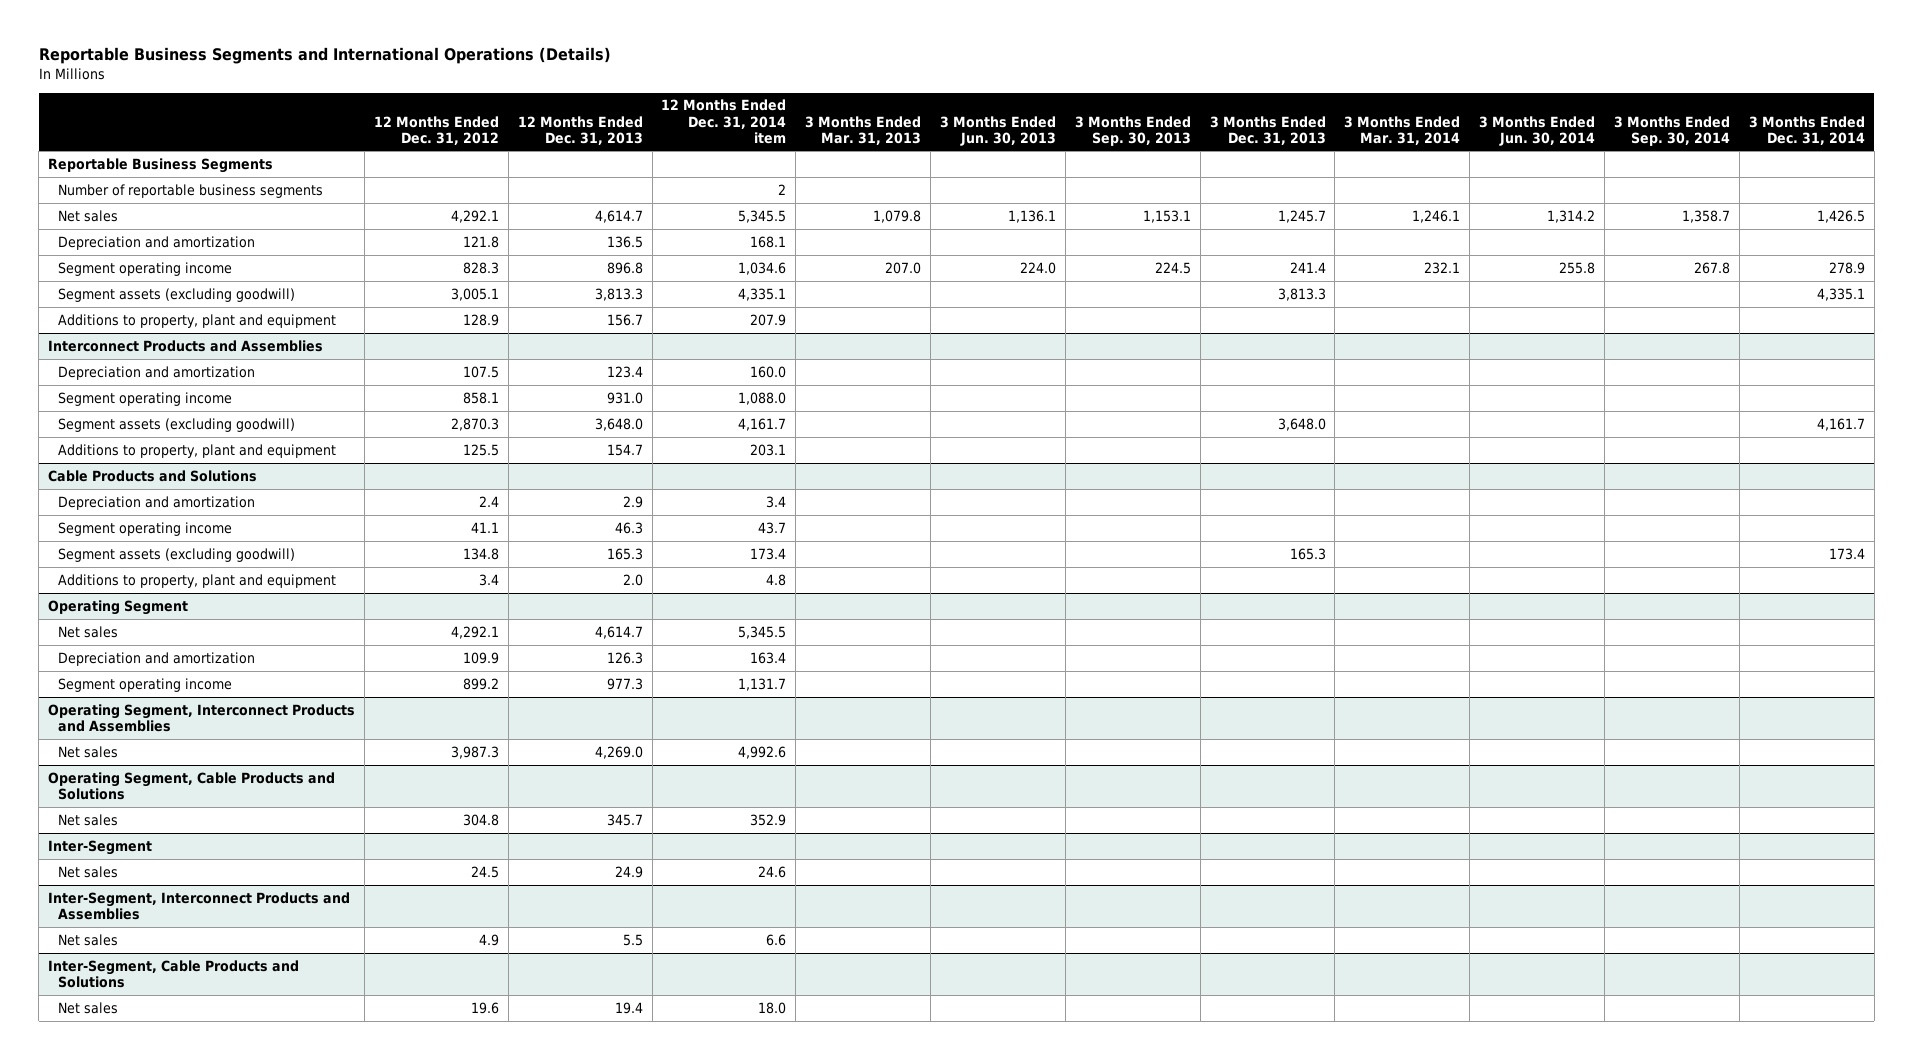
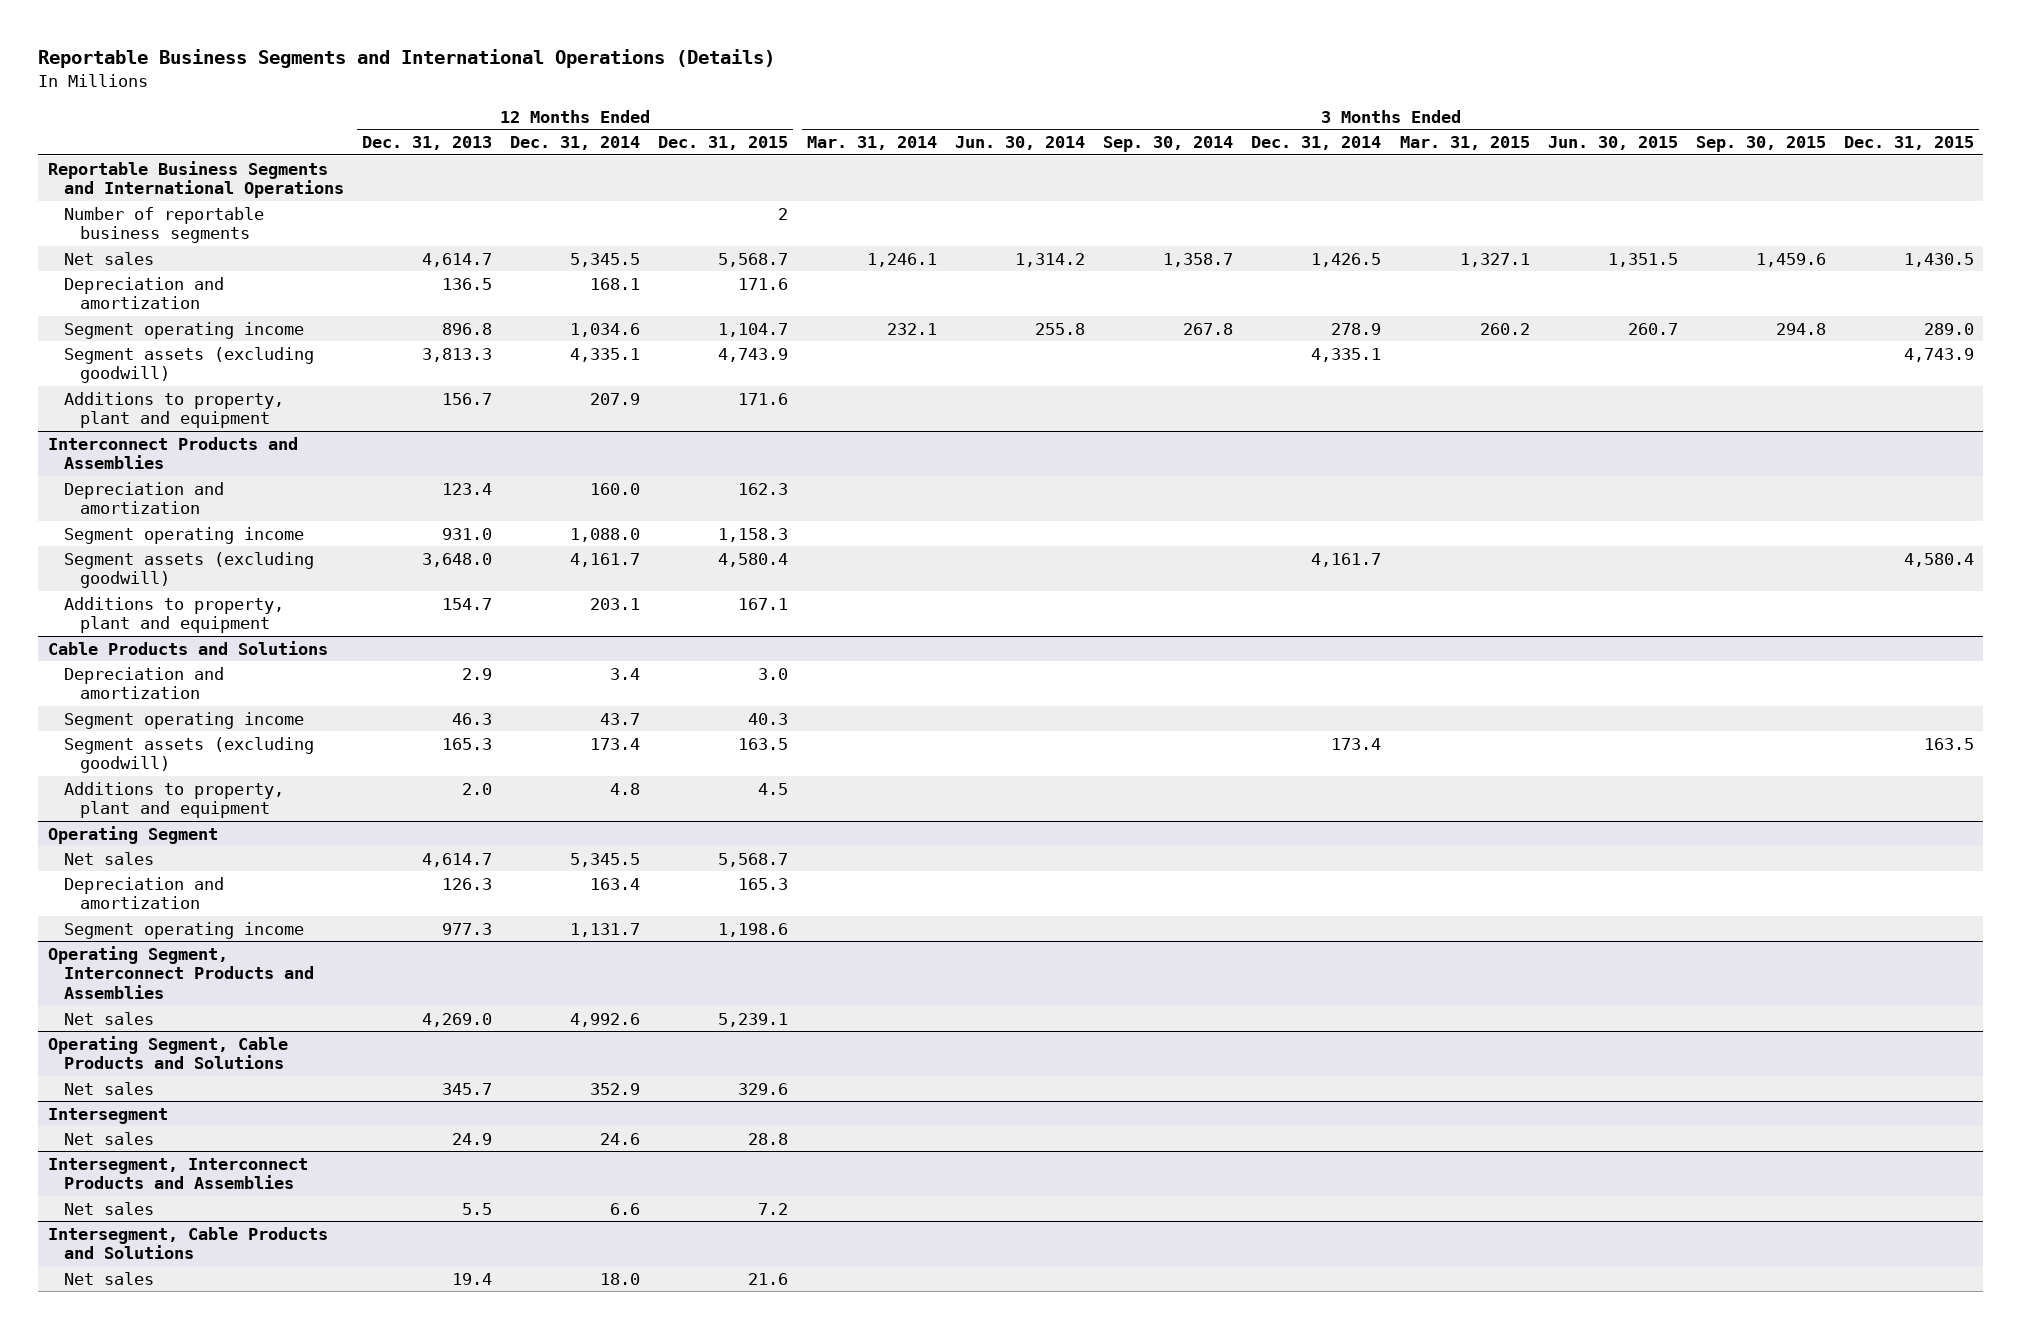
- | 12 Months Ended Dec. 31, 2012 | 12 Months Ended Dec. 31, 2013 | 12 Months Ended Dec. 31, 2014 item | 3 Months Ended Mar. 31, 2013 | 3 Months Ended Jun. 30, 2013 | 3 Months Ended Sep. 30, 2013 | 3 Months Ended Dec. 31, 2013 | 3 Months Ended Mar. 31, 2014 | 3 Months Ended Jun. 30, 2014 | 3 Months Ended Sep. 30, 2014 | 3 Months Ended Dec. 31, 2014
+ | 12 Months Ended Dec. 31, 2013 | 12 Months Ended Dec. 31, 2014 | 12 Months Ended Dec. 31, 2015 | 3 Months Ended Mar. 31, 2014 | 3 Months Ended Jun. 30, 2014 | 3 Months Ended Sep. 30, 2014 | 3 Months Ended Dec. 31, 2014 | 3 Months Ended Mar. 31, 2015 | 3 Months Ended Jun. 30, 2015 | 3 Months Ended Sep. 30, 2015 | 3 Months Ended Dec. 31, 2015
- Reportable Business Segments
+ Reportable Business Segments and International Operations
- Inter-Segment
+ Intersegment
- Inter-Segment, Interconnect Products and Assemblies
+ Intersegment, Interconnect Products and Assemblies
- Inter-Segment, Cable Products and Solutions
+ Intersegment, Cable Products and Solutions

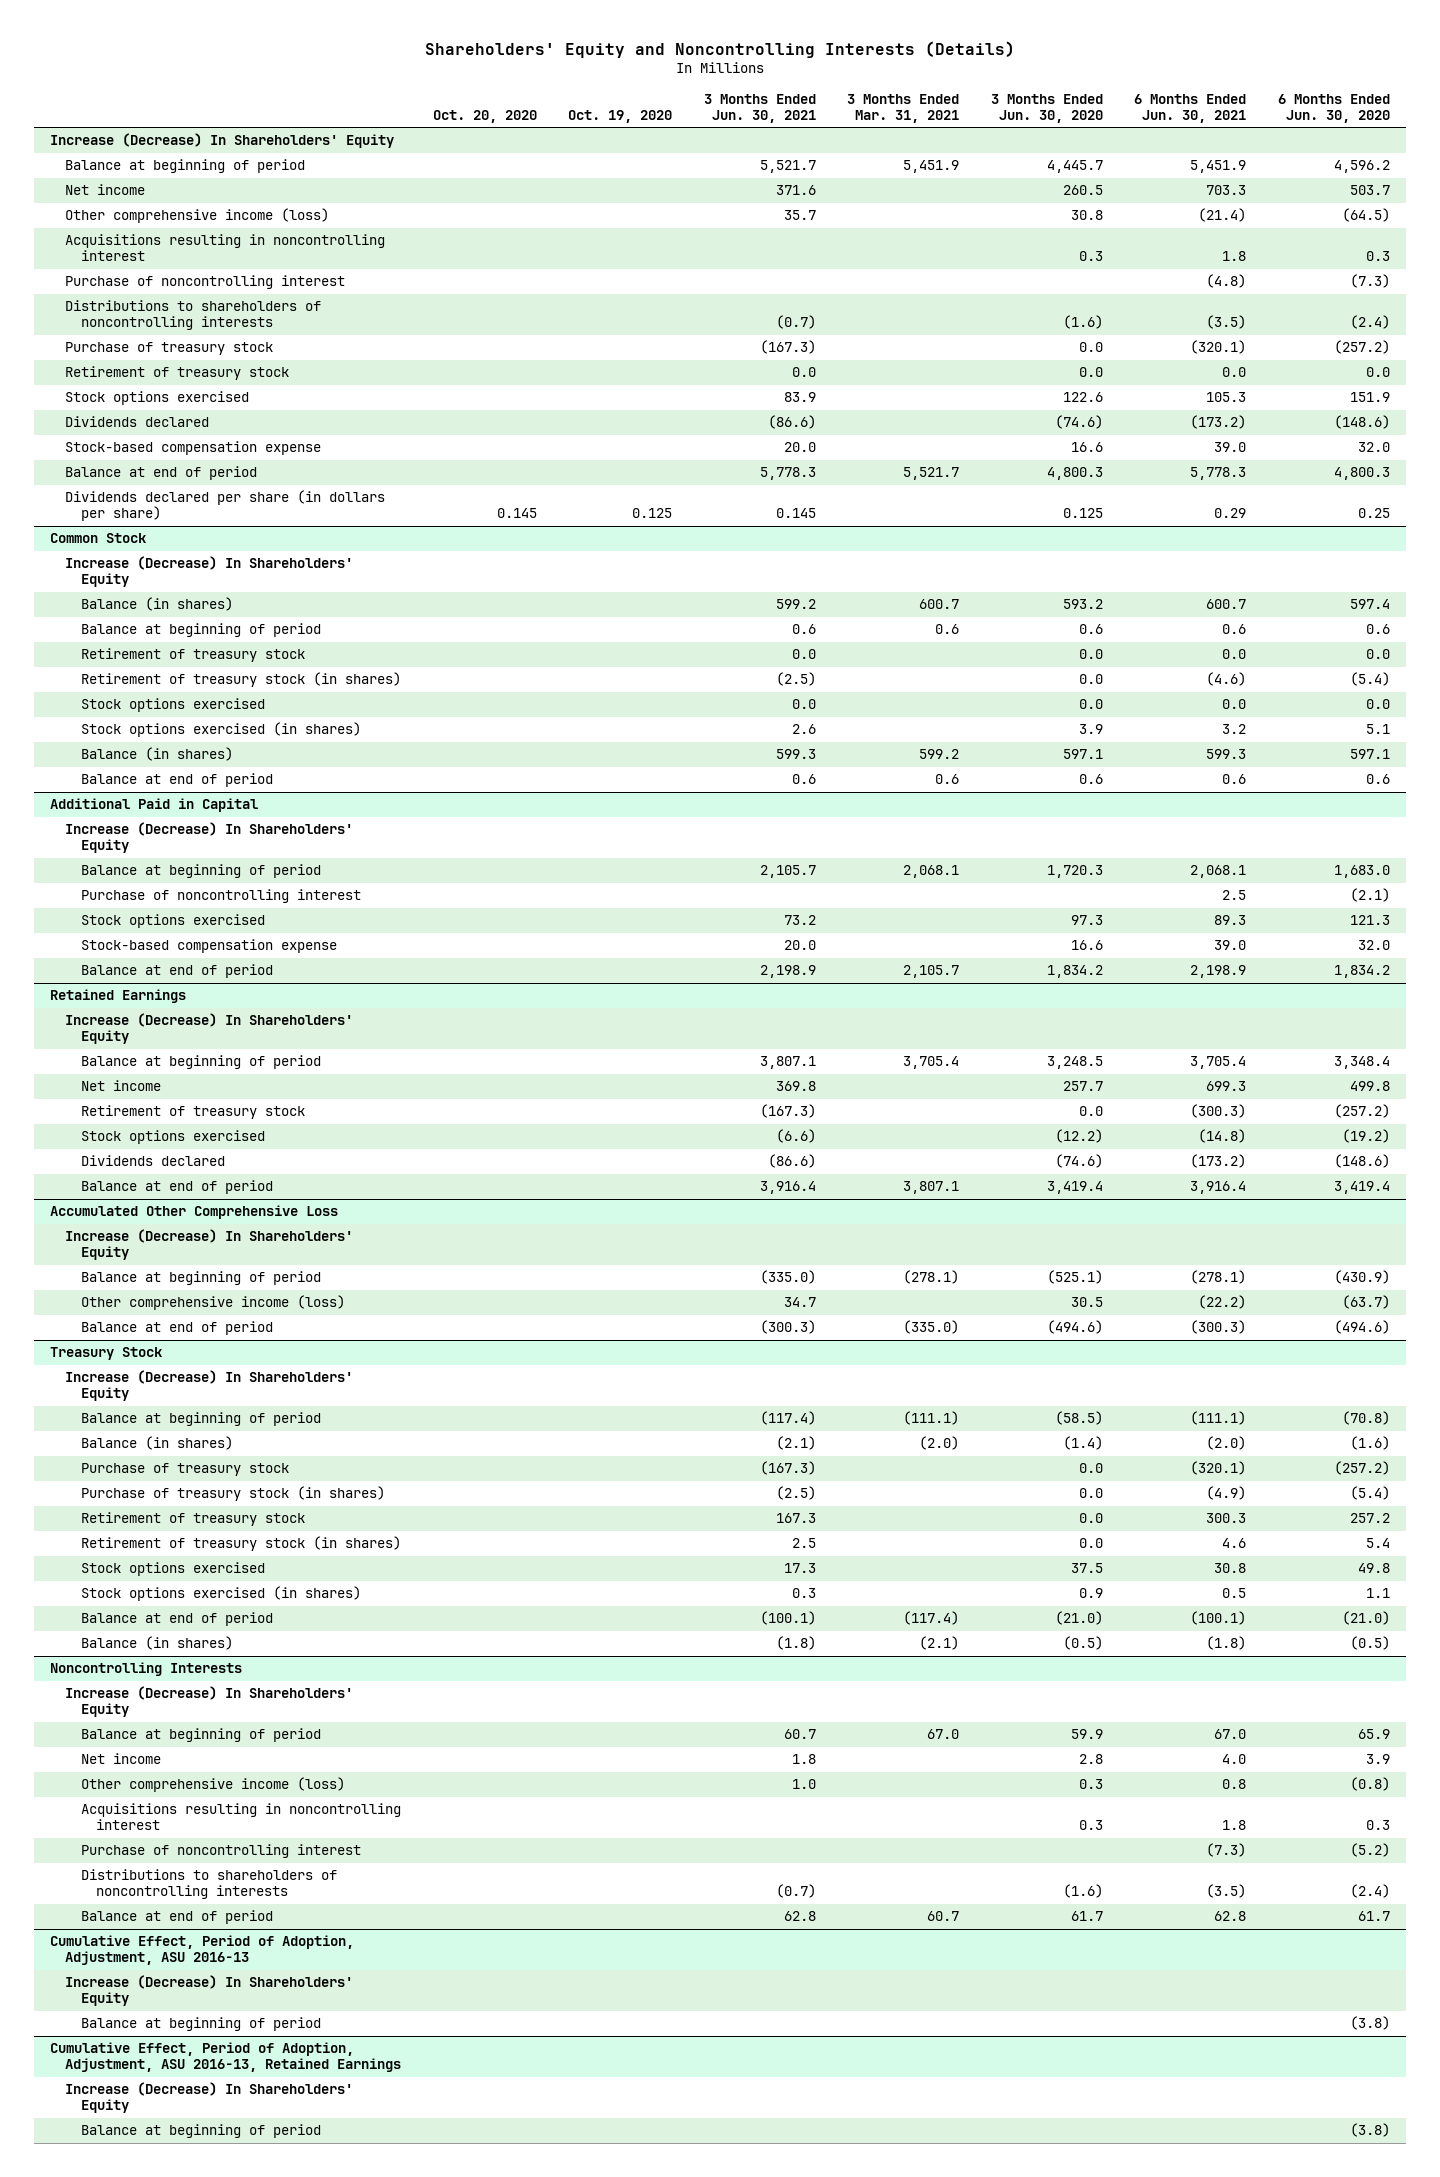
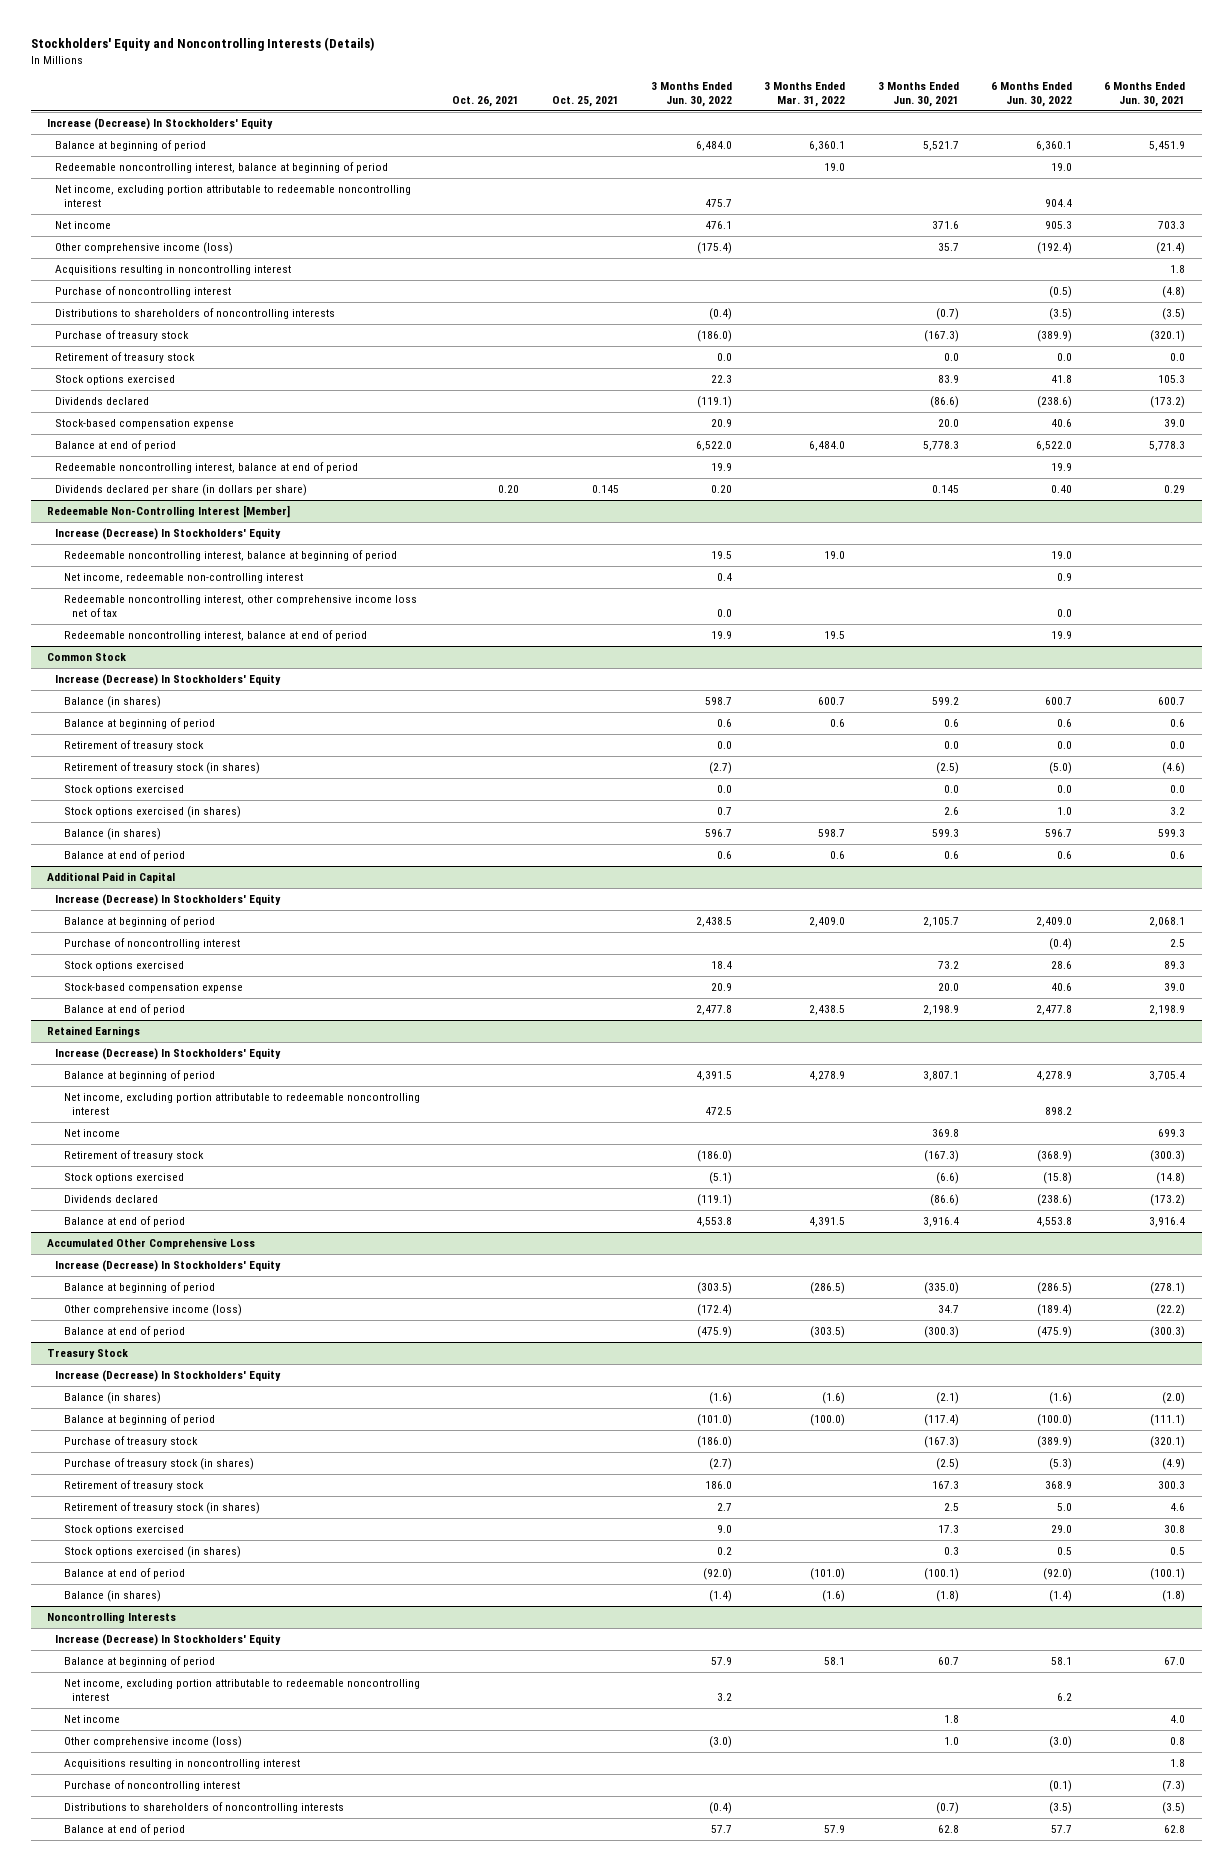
- Shareholders' Equity and Noncontrolling Interests (Details)
+ Stockholders' Equity and Noncontrolling Interests (Details)
- | Oct. 20, 2020 | Oct. 19, 2020 | 3 Months Ended Jun. 30, 2021 | 3 Months Ended Mar. 31, 2021 | 3 Months Ended Jun. 30, 2020 | 6 Months Ended Jun. 30, 2021 | 6 Months Ended Jun. 30, 2020
+ | Oct. 26, 2021 | Oct. 25, 2021 | 3 Months Ended Jun. 30, 2022 | 3 Months Ended Mar. 31, 2022 | 3 Months Ended Jun. 30, 2021 | 6 Months Ended Jun. 30, 2022 | 6 Months Ended Jun. 30, 2021
- Increase (Decrease) In Shareholders' Equity
+ Increase (Decrease) In Stockholders' Equity
+ Redeemable noncontrolling interest, balance at beginning of period | | | | 19.0 | | 19.0 |
+ Net income, excluding portion attributable to redeemable noncontrolling interest | | | 475.7 | | | 904.4 |
+ Redeemable noncontrolling interest, balance at end of period | | | 19.9 | | | 19.9 |
+ Redeemable Non-Controlling Interest [Member]
+ Increase (Decrease) In Stockholders' Equity
+ Redeemable noncontrolling interest, balance at beginning of period | | | 19.5 | 19.0 | | 19.0 |
+ Net income, redeemable non-controlling interest | | | 0.4 | | | 0.9 |
+ Redeemable noncontrolling interest, other comprehensive income loss net of tax | | | 0.0 | | | 0.0 |
+ Redeemable noncontrolling interest, balance at end of period | | | 19.9 | 19.5 | | 19.9 |
@ Common Stock
- Increase (Decrease) In Shareholders' Equity
+ Increase (Decrease) In Stockholders' Equity
@ Additional Paid in Capital
- Increase (Decrease) In Shareholders' Equity
+ Increase (Decrease) In Stockholders' Equity
@ Retained Earnings
- Increase (Decrease) In Shareholders' Equity
+ Increase (Decrease) In Stockholders' Equity
+ Net income, excluding portion attributable to redeemable noncontrolling interest | | | 472.5 | | | 898.2 |
@ Accumulated Other Comprehensive Loss
- Increase (Decrease) In Shareholders' Equity
+ Increase (Decrease) In Stockholders' Equity
@ Treasury Stock
- Increase (Decrease) In Shareholders' Equity
+ Increase (Decrease) In Stockholders' Equity
moved down: Balance at beginning of period | | | (101.0) | (100.0) | (117.4) | (100.0) | (111.1)
@ Noncontrolling Interests
- Increase (Decrease) In Shareholders' Equity
+ Increase (Decrease) In Stockholders' Equity
+ Net income, excluding portion attributable to redeemable noncontrolling interest | | | 3.2 | | | 6.2 |
- Cumulative Effect, Period of Adoption, Adjustment, ASU 2016-13
- Increase (Decrease) In Shareholders' Equity
- Balance at beginning of period | | | | | | | (3.8)
- Cumulative Effect, Period of Adoption, Adjustment, ASU 2016-13, Retained Earnings
- Increase (Decrease) In Shareholders' Equity
- Balance at beginning of period | | | | | | | (3.8)

